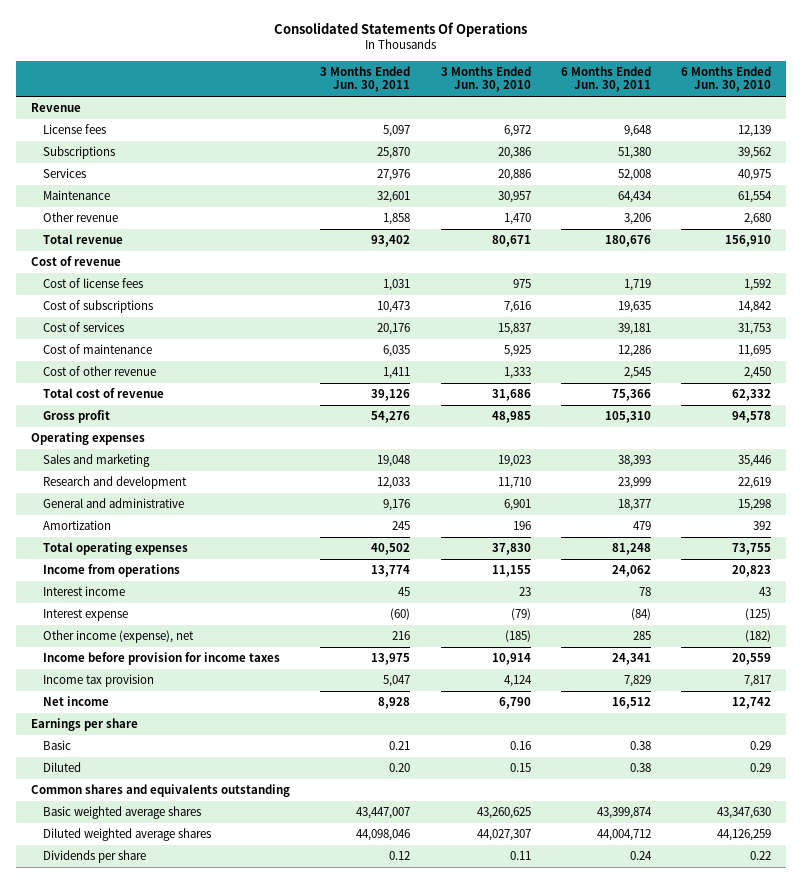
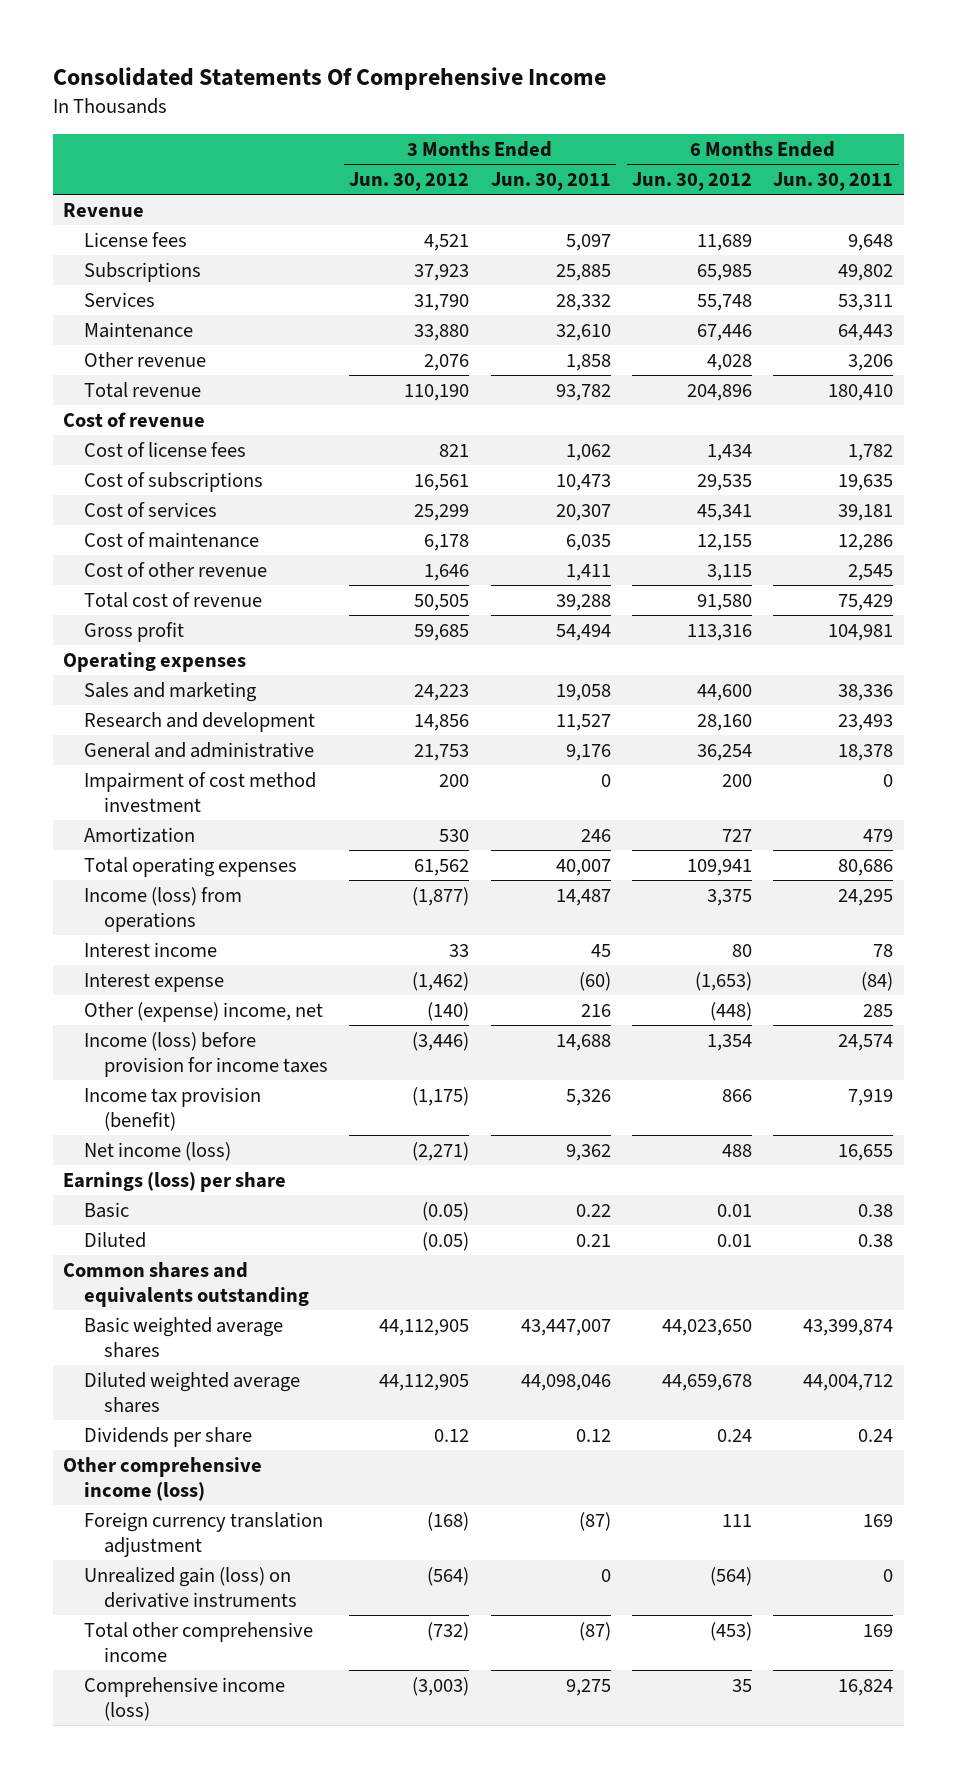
- Consolidated Statements Of Operations
+ Consolidated Statements Of Comprehensive Income
- | 3 Months Ended Jun. 30, 2011 | 3 Months Ended Jun. 30, 2010 | 6 Months Ended Jun. 30, 2011 | 6 Months Ended Jun. 30, 2010
+ | 3 Months Ended Jun. 30, 2012 | 3 Months Ended Jun. 30, 2011 | 6 Months Ended Jun. 30, 2012 | 6 Months Ended Jun. 30, 2011
- Subscriptions | 25,870 | 20,386 | 51,380 | 39,562
- Services | 27,976 | 20,886 | 52,008 | 40,975
- Maintenance | 32,601 | 30,957 | 64,434 | 61,554
+ Subscriptions | 37,923 | 25,885 | 65,985 | 49,802
+ Services | 31,790 | 28,332 | 55,748 | 53,311
+ Maintenance | 33,880 | 32,610 | 67,446 | 64,443
- Total revenue | 93,402 | 80,671 | 180,676 | 156,910
+ Total revenue | 110,190 | 93,782 | 204,896 | 180,410
- Cost of license fees | 1,031 | 975 | 1,719 | 1,592
+ Cost of license fees | 821 | 1,062 | 1,434 | 1,782
- Cost of services | 20,176 | 15,837 | 39,181 | 31,753
+ Cost of services | 25,299 | 20,307 | 45,341 | 39,181
- Total cost of revenue | 39,126 | 31,686 | 75,366 | 62,332
- Gross profit | 54,276 | 48,985 | 105,310 | 94,578
+ Total cost of revenue | 50,505 | 39,288 | 91,580 | 75,429
+ Gross profit | 59,685 | 54,494 | 113,316 | 104,981
- Sales and marketing | 19,048 | 19,023 | 38,393 | 35,446
- Research and development | 12,033 | 11,710 | 23,999 | 22,619
- General and administrative | 9,176 | 6,901 | 18,377 | 15,298
- Amortization | 245 | 196 | 479 | 392
- Total operating expenses | 40,502 | 37,830 | 81,248 | 73,755
- Income from operations | 13,774 | 11,155 | 24,062 | 20,823
+ Sales and marketing | 24,223 | 19,058 | 44,600 | 38,336
+ Research and development | 14,856 | 11,527 | 28,160 | 23,493
+ General and administrative | 21,753 | 9,176 | 36,254 | 18,378
+ Impairment of cost method investment | 200 | 0 | 200 | 0
+ Amortization | 530 | 246 | 727 | 479
+ Total operating expenses | 61,562 | 40,007 | 109,941 | 80,686
+ Income (loss) from operations | (1,877) | 14,487 | 3,375 | 24,295
- Other income (expense), net | 216 | (185) | 285 | (182)
- Income before provision for income taxes | 13,975 | 10,914 | 24,341 | 20,559
- Income tax provision | 5,047 | 4,124 | 7,829 | 7,817
- Net income | 8,928 | 6,790 | 16,512 | 12,742
- Earnings per share
- Basic | 0.21 | 0.16 | 0.38 | 0.29
- Diluted | 0.20 | 0.15 | 0.38 | 0.29
+ Other (expense) income, net | (140) | 216 | (448) | 285
+ Income (loss) before provision for income taxes | (3,446) | 14,688 | 1,354 | 24,574
+ Income tax provision (benefit) | (1,175) | 5,326 | 866 | 7,919
+ Net income (loss) | (2,271) | 9,362 | 488 | 16,655
+ Earnings (loss) per share
+ Basic | (0.05) | 0.22 | 0.01 | 0.38
+ Diluted | (0.05) | 0.21 | 0.01 | 0.38
+ Other comprehensive income (loss)
+ Foreign currency translation adjustment | (168) | (87) | 111 | 169
+ Unrealized gain (loss) on derivative instruments | (564) | 0 | (564) | 0
+ Total other comprehensive income | (732) | (87) | (453) | 169
+ Comprehensive income (loss) | (3,003) | 9,275 | 35 | 16,824

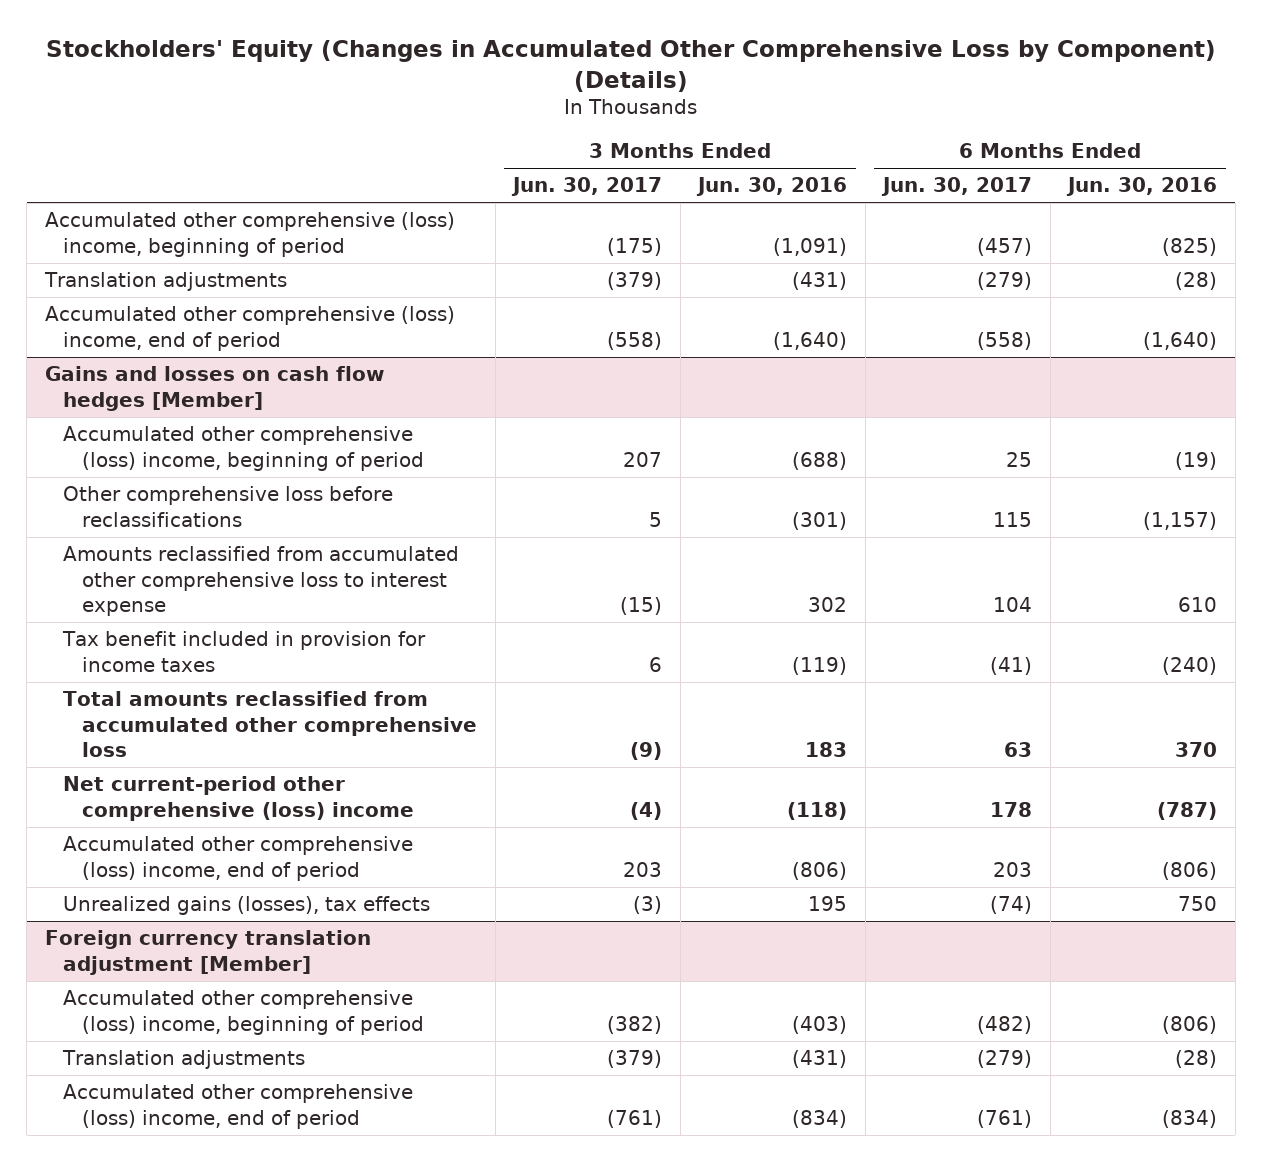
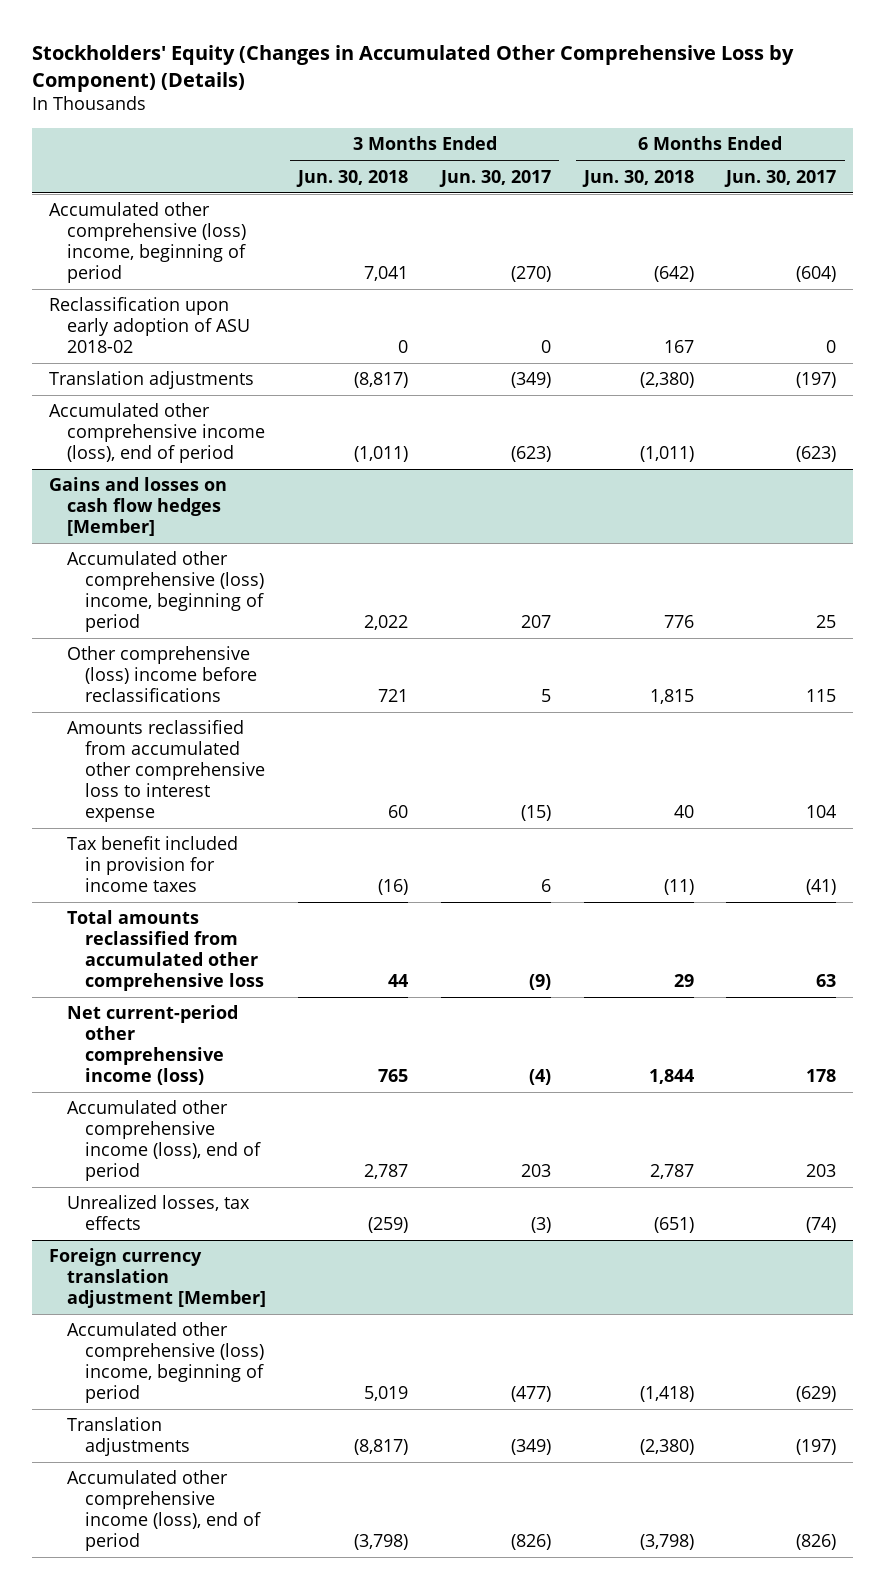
- | 3 Months Ended Jun. 30, 2017 | 3 Months Ended Jun. 30, 2016 | 6 Months Ended Jun. 30, 2017 | 6 Months Ended Jun. 30, 2016
+ | 3 Months Ended Jun. 30, 2018 | 3 Months Ended Jun. 30, 2017 | 6 Months Ended Jun. 30, 2018 | 6 Months Ended Jun. 30, 2017
- Accumulated other comprehensive (loss) income, beginning of period | (175) | (1,091) | (457) | (825)
- Translation adjustments | (379) | (431) | (279) | (28)
- Accumulated other comprehensive (loss) income, end of period | (558) | (1,640) | (558) | (1,640)
+ Accumulated other comprehensive (loss) income, beginning of period | 7,041 | (270) | (642) | (604)
+ Reclassification upon early adoption of ASU 2018-02 | 0 | 0 | 167 | 0
+ Translation adjustments | (8,817) | (349) | (2,380) | (197)
+ Accumulated other comprehensive income (loss), end of period | (1,011) | (623) | (1,011) | (623)
@ Gains and losses on cash flow hedges [Member]
- Other comprehensive loss before reclassifications | 5 | (301) | 115 | (1,157)
+ Other comprehensive (loss) income before reclassifications | 721 | 5 | 1,815 | 115
- Net current-period other comprehensive (loss) income | (4) | (118) | 178 | (787)
- Accumulated other comprehensive (loss) income, end of period | 203 | (806) | 203 | (806)
- Unrealized gains (losses), tax effects | (3) | 195 | (74) | 750
+ Net current-period other comprehensive income (loss) | 765 | (4) | 1,844 | 178
+ Accumulated other comprehensive income (loss), end of period | 2,787 | 203 | 2,787 | 203
+ Unrealized losses, tax effects | (259) | (3) | (651) | (74)
@ Foreign currency translation adjustment [Member]
- Accumulated other comprehensive (loss) income, beginning of period | (382) | (403) | (482) | (806)
- Translation adjustments | (379) | (431) | (279) | (28)
- Accumulated other comprehensive (loss) income, end of period | (761) | (834) | (761) | (834)
+ Accumulated other comprehensive (loss) income, beginning of period | 5,019 | (477) | (1,418) | (629)
+ Translation adjustments | (8,817) | (349) | (2,380) | (197)
+ Accumulated other comprehensive income (loss), end of period | (3,798) | (826) | (3,798) | (826)

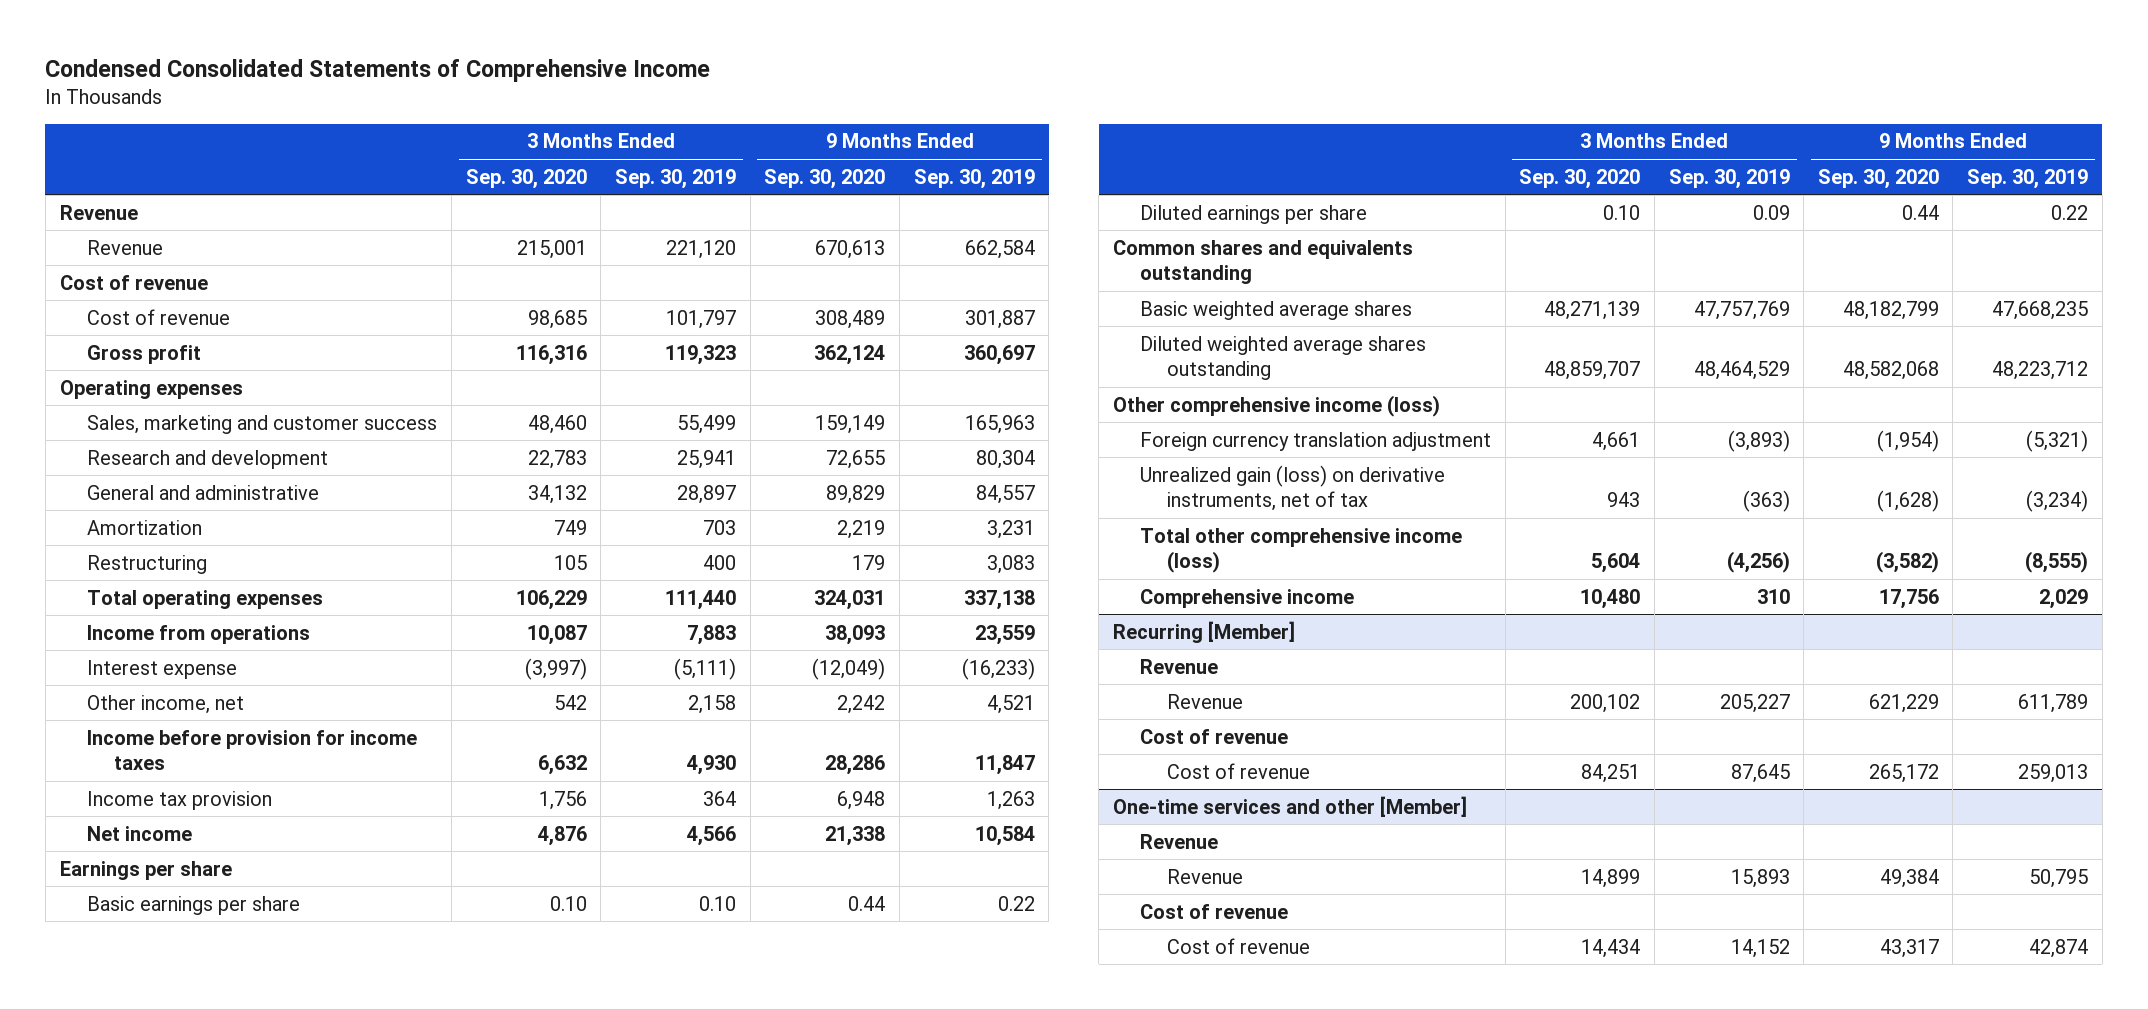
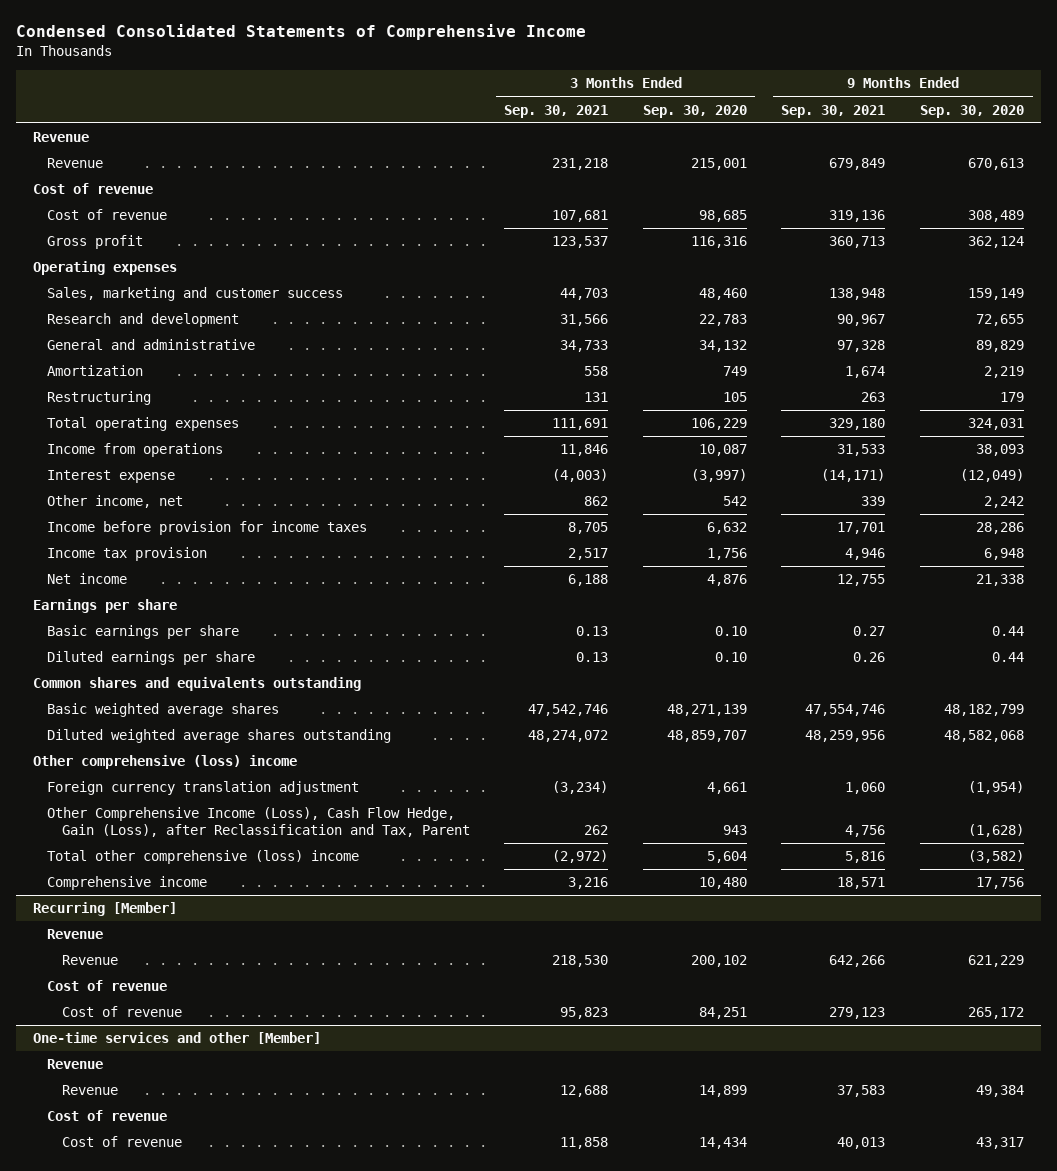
- | 3 Months Ended Sep. 30, 2020 | 3 Months Ended Sep. 30, 2019 | 9 Months Ended Sep. 30, 2020 | 9 Months Ended Sep. 30, 2019
+ | 3 Months Ended Sep. 30, 2021 | 3 Months Ended Sep. 30, 2020 | 9 Months Ended Sep. 30, 2021 | 9 Months Ended Sep. 30, 2020
- Other comprehensive income (loss)
+ Other comprehensive (loss) income
- Unrealized gain (loss) on derivative instruments, net of tax | 943 | (363) | (1,628) | (3,234)
- Total other comprehensive income (loss) | 5,604 | (4,256) | (3,582) | (8,555)
+ Other Comprehensive Income (Loss), Cash Flow Hedge, Gain (Loss), after Reclassification and Tax, Parent | 262 | 943 | 4,756 | (1,628)
+ Total other comprehensive (loss) income | (2,972) | 5,604 | 5,816 | (3,582)

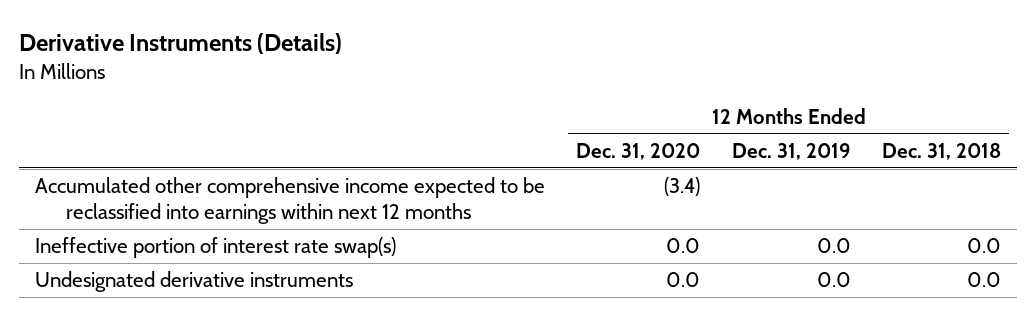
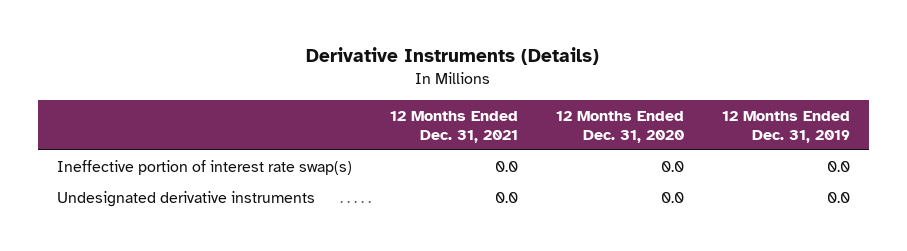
- | 12 Months Ended Dec. 31, 2020 | 12 Months Ended Dec. 31, 2019 | 12 Months Ended Dec. 31, 2018
+ | 12 Months Ended Dec. 31, 2021 | 12 Months Ended Dec. 31, 2020 | 12 Months Ended Dec. 31, 2019
- Accumulated other comprehensive income expected to be reclassified into earnings within next 12 months | (3.4) | |

